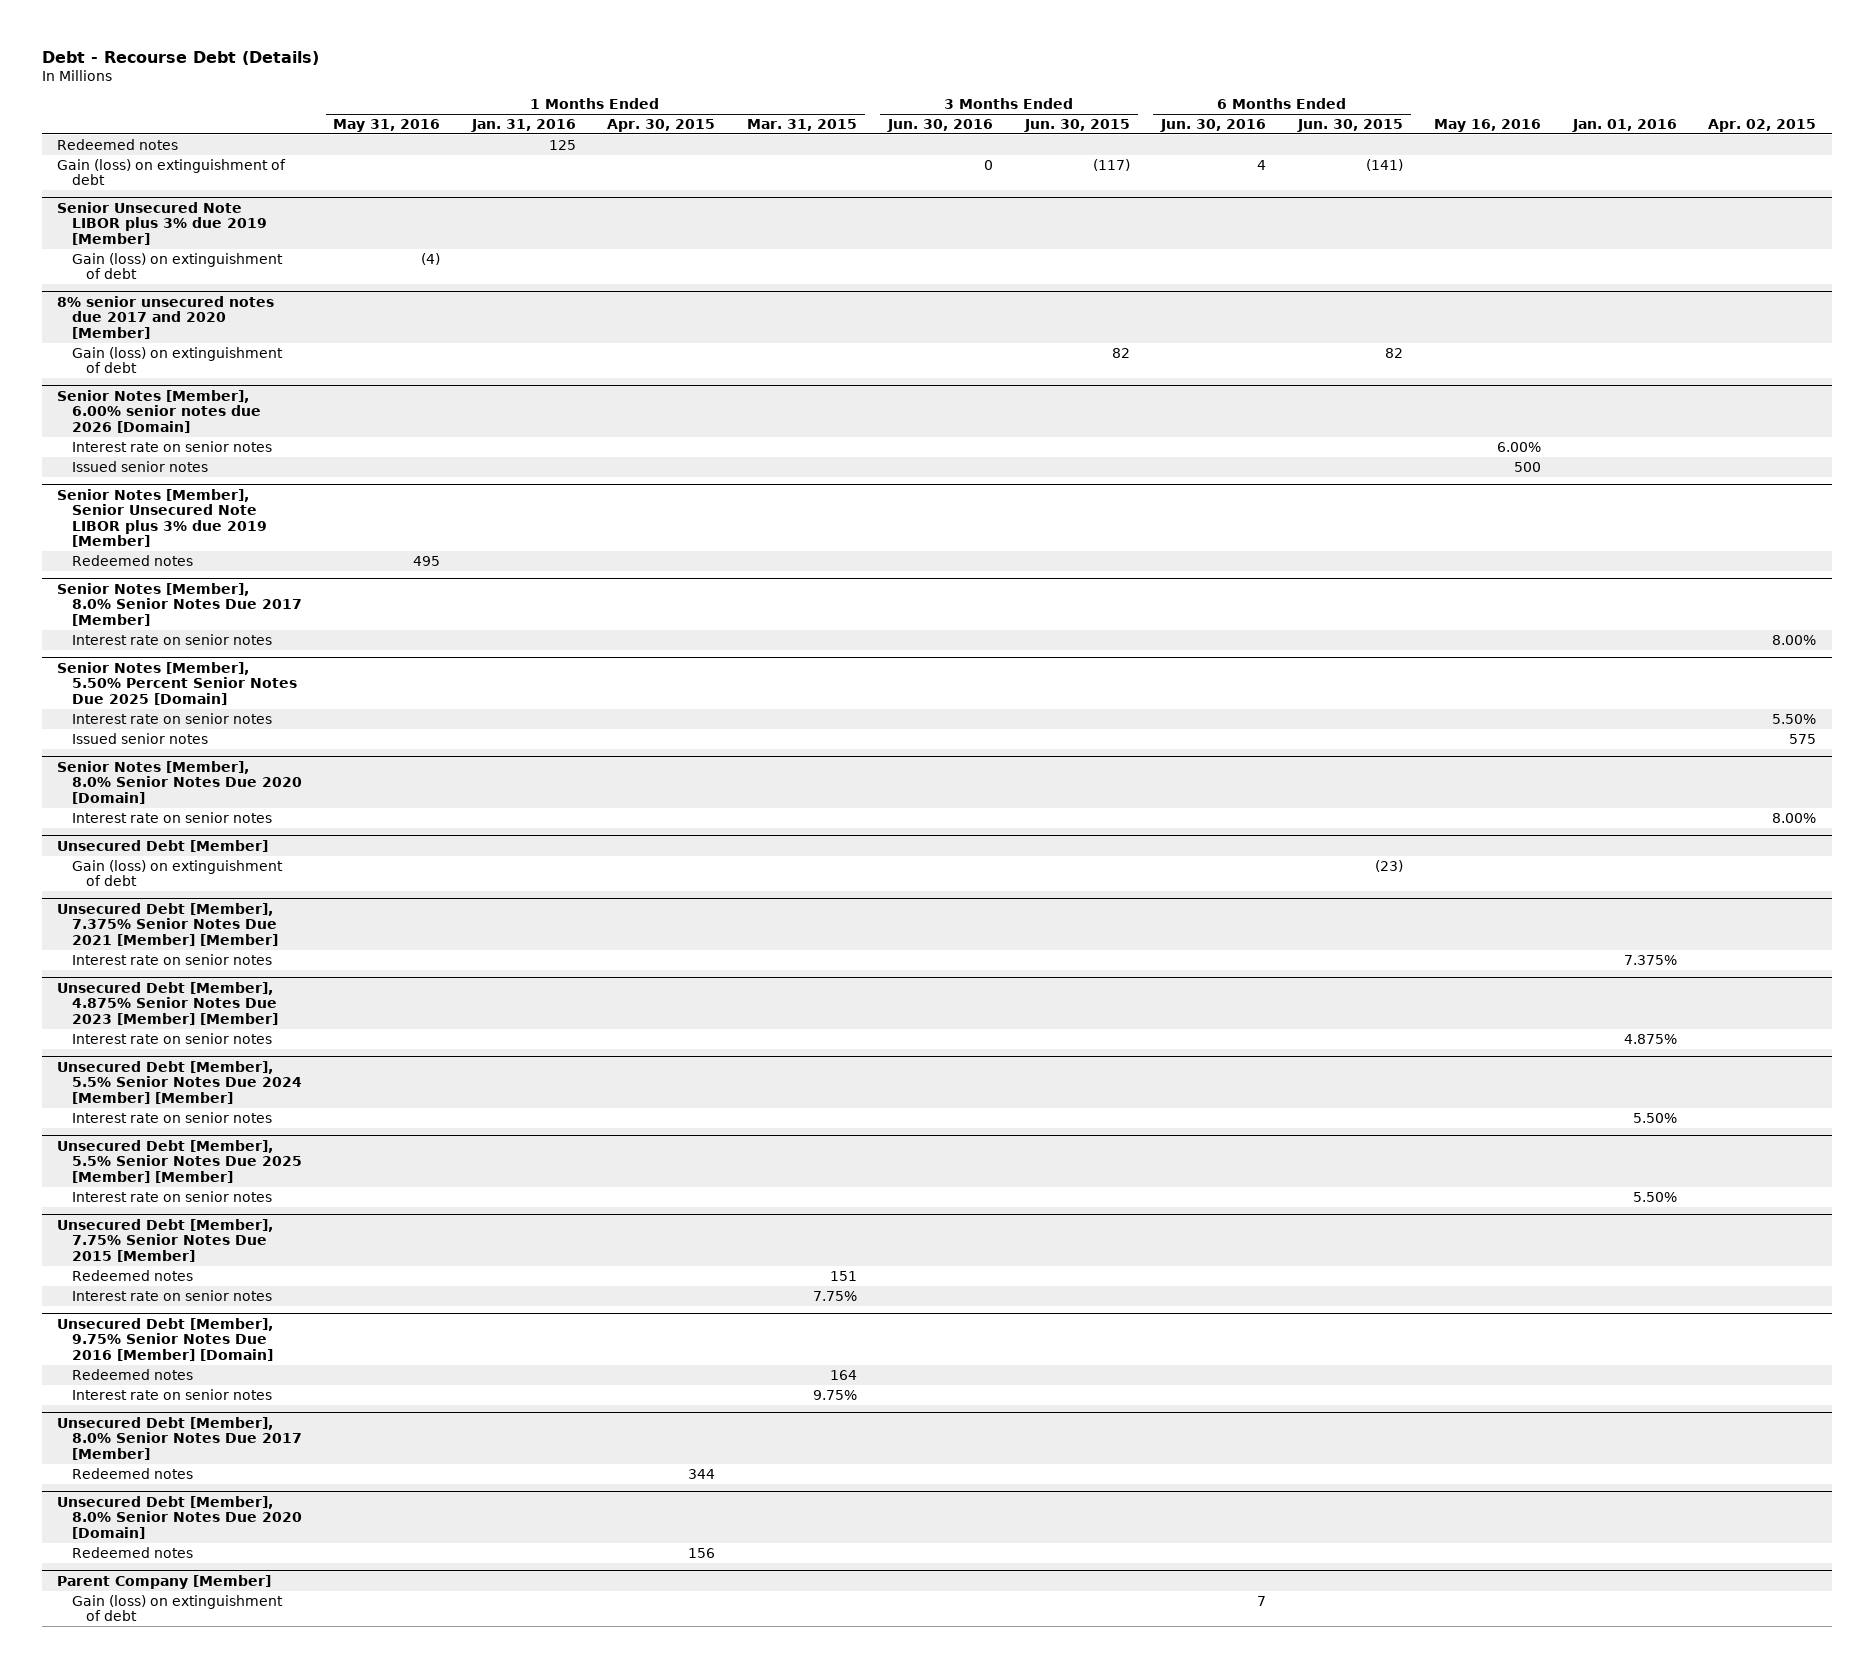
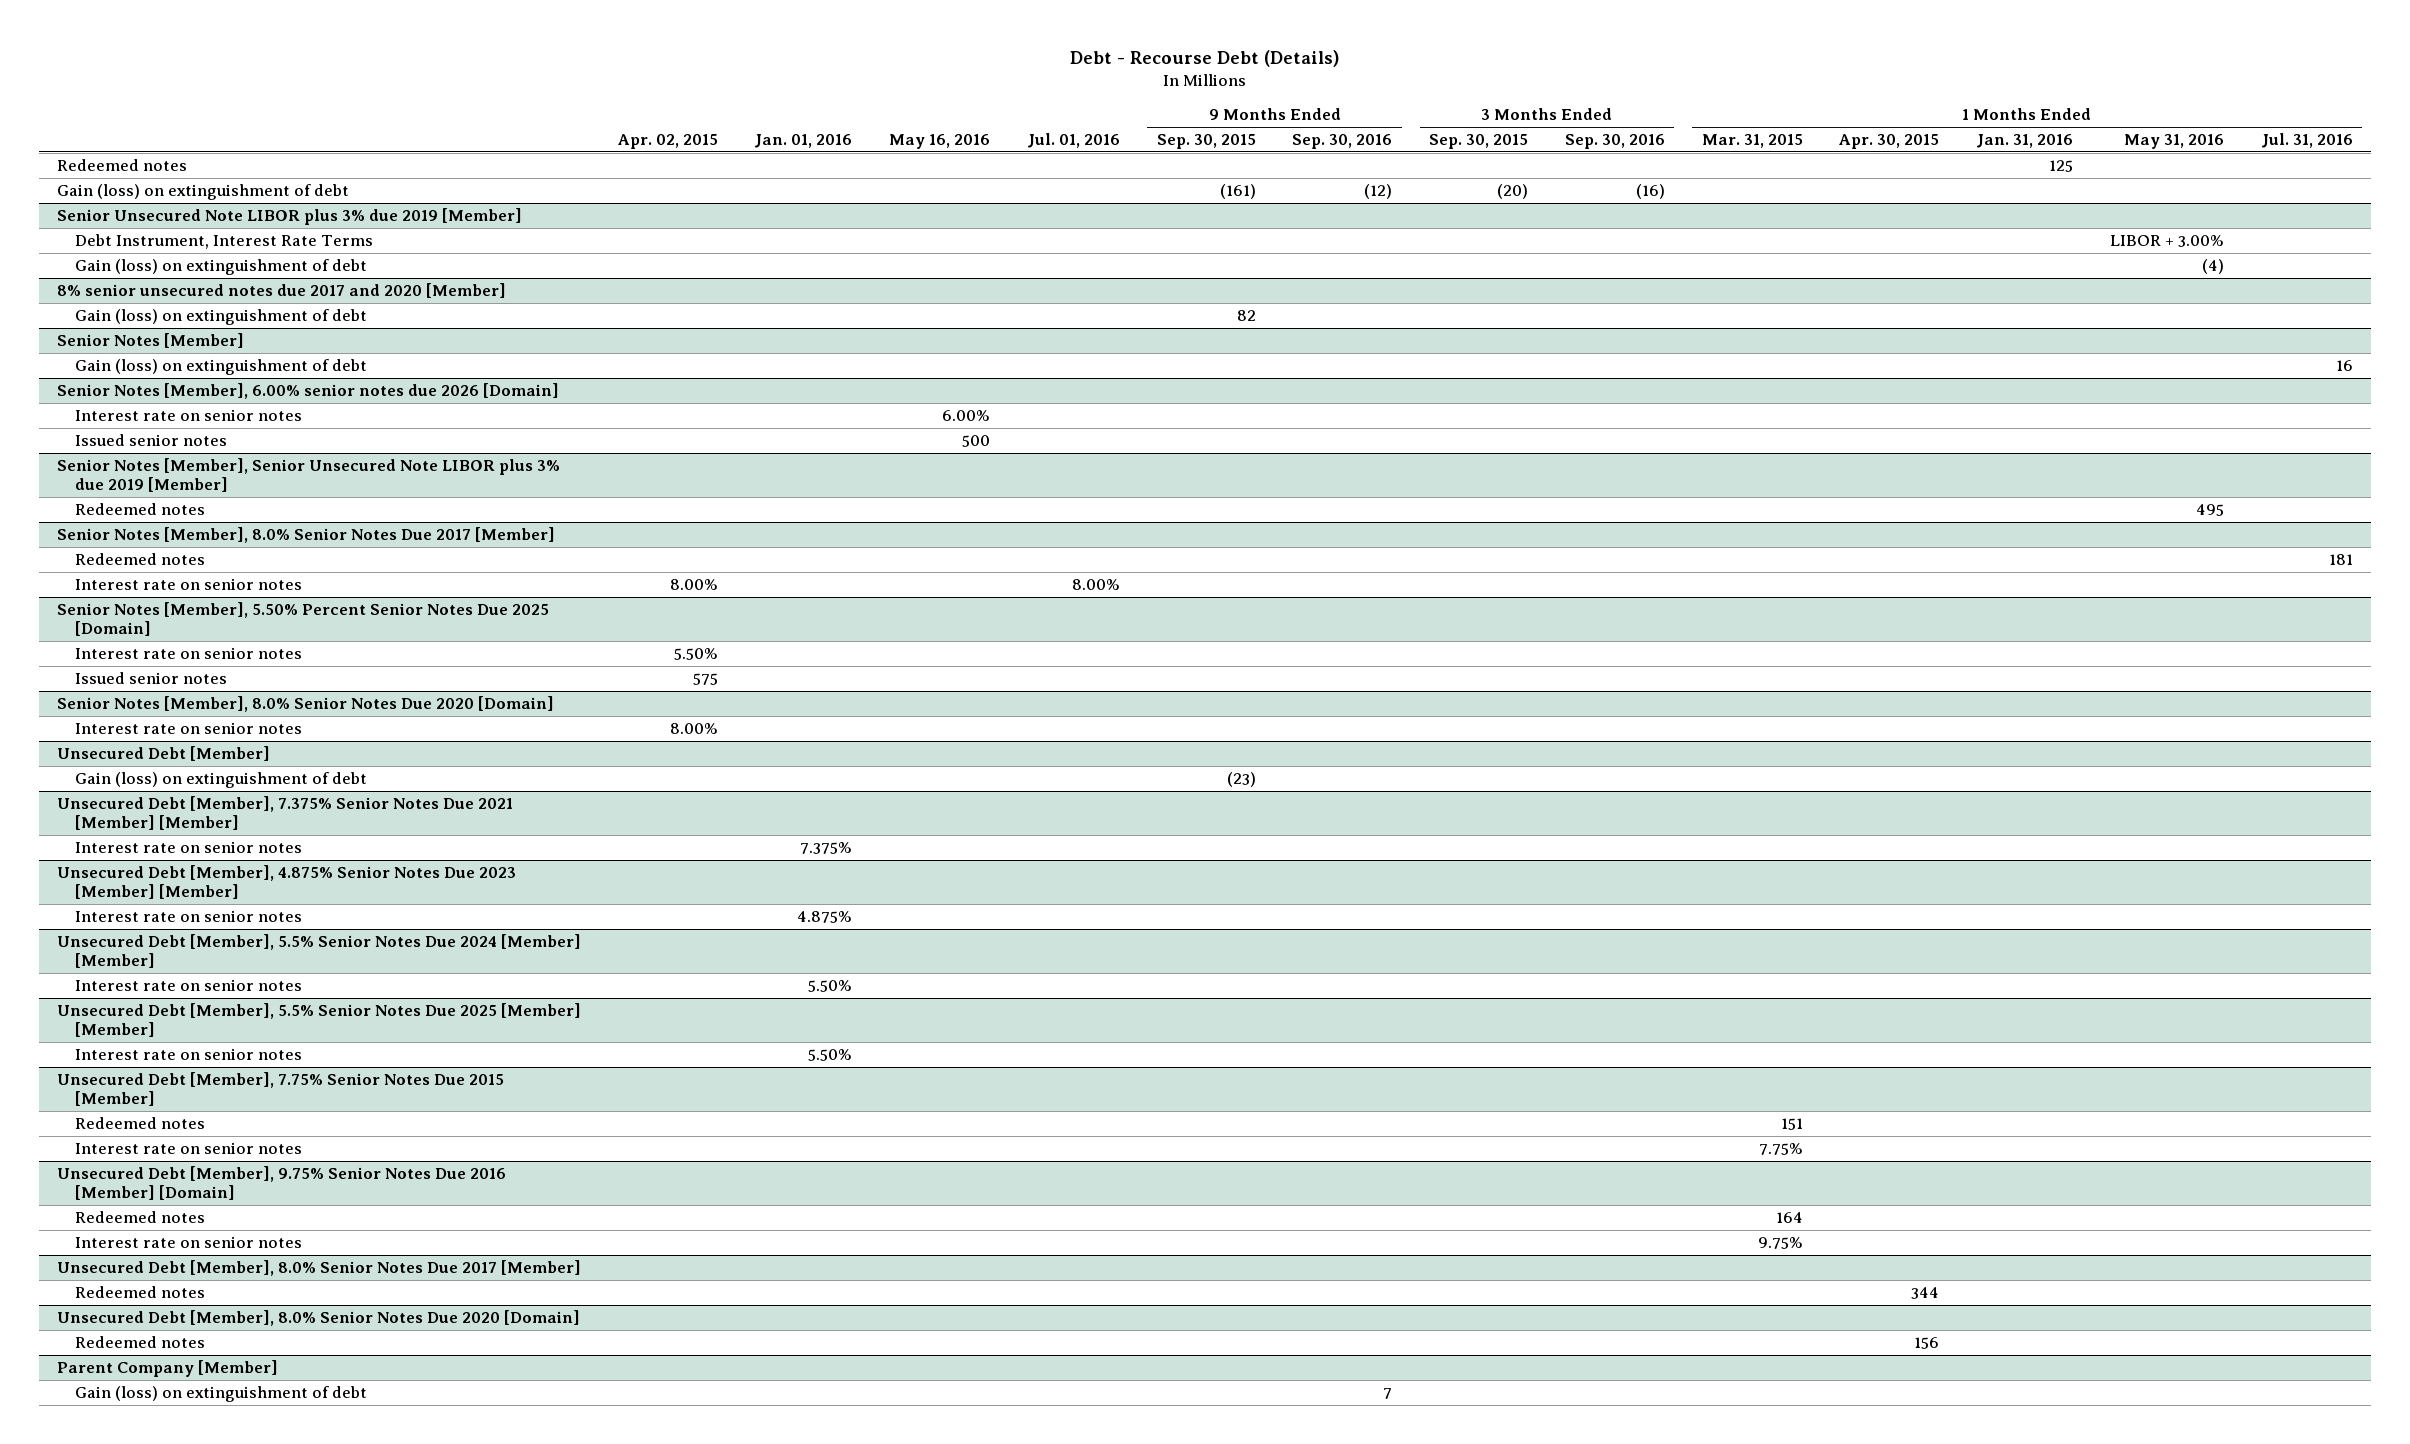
- | 1 Months Ended May 31, 2016 | 1 Months Ended Jan. 31, 2016 | 1 Months Ended Apr. 30, 2015 | 1 Months Ended Mar. 31, 2015 | 3 Months Ended Jun. 30, 2016 | 3 Months Ended Jun. 30, 2015 | 6 Months Ended Jun. 30, 2016 | 6 Months Ended Jun. 30, 2015 | May 16, 2016 | Jan. 01, 2016 | Apr. 02, 2015
+ | Apr. 02, 2015 | Jan. 01, 2016 | May 16, 2016 | Jul. 01, 2016 | 9 Months Ended Sep. 30, 2015 | 9 Months Ended Sep. 30, 2016 | 3 Months Ended Sep. 30, 2015 | 3 Months Ended Sep. 30, 2016 | 1 Months Ended Mar. 31, 2015 | 1 Months Ended Apr. 30, 2015 | 1 Months Ended Jan. 31, 2016 | 1 Months Ended May 31, 2016 | 1 Months Ended Jul. 31, 2016
@ Senior Unsecured Note LIBOR plus 3% due 2019 [Member]
+ Debt Instrument, Interest Rate Terms | | | | | | | | | | | | LIBOR + 3.00% |
+ Senior Notes [Member]
+ Gain (loss) on extinguishment of debt | | | | | | | | | | | | | 16
@ Senior Notes [Member], 8.0% Senior Notes Due 2017 [Member]
+ Redeemed notes | | | | | | | | | | | | | 181

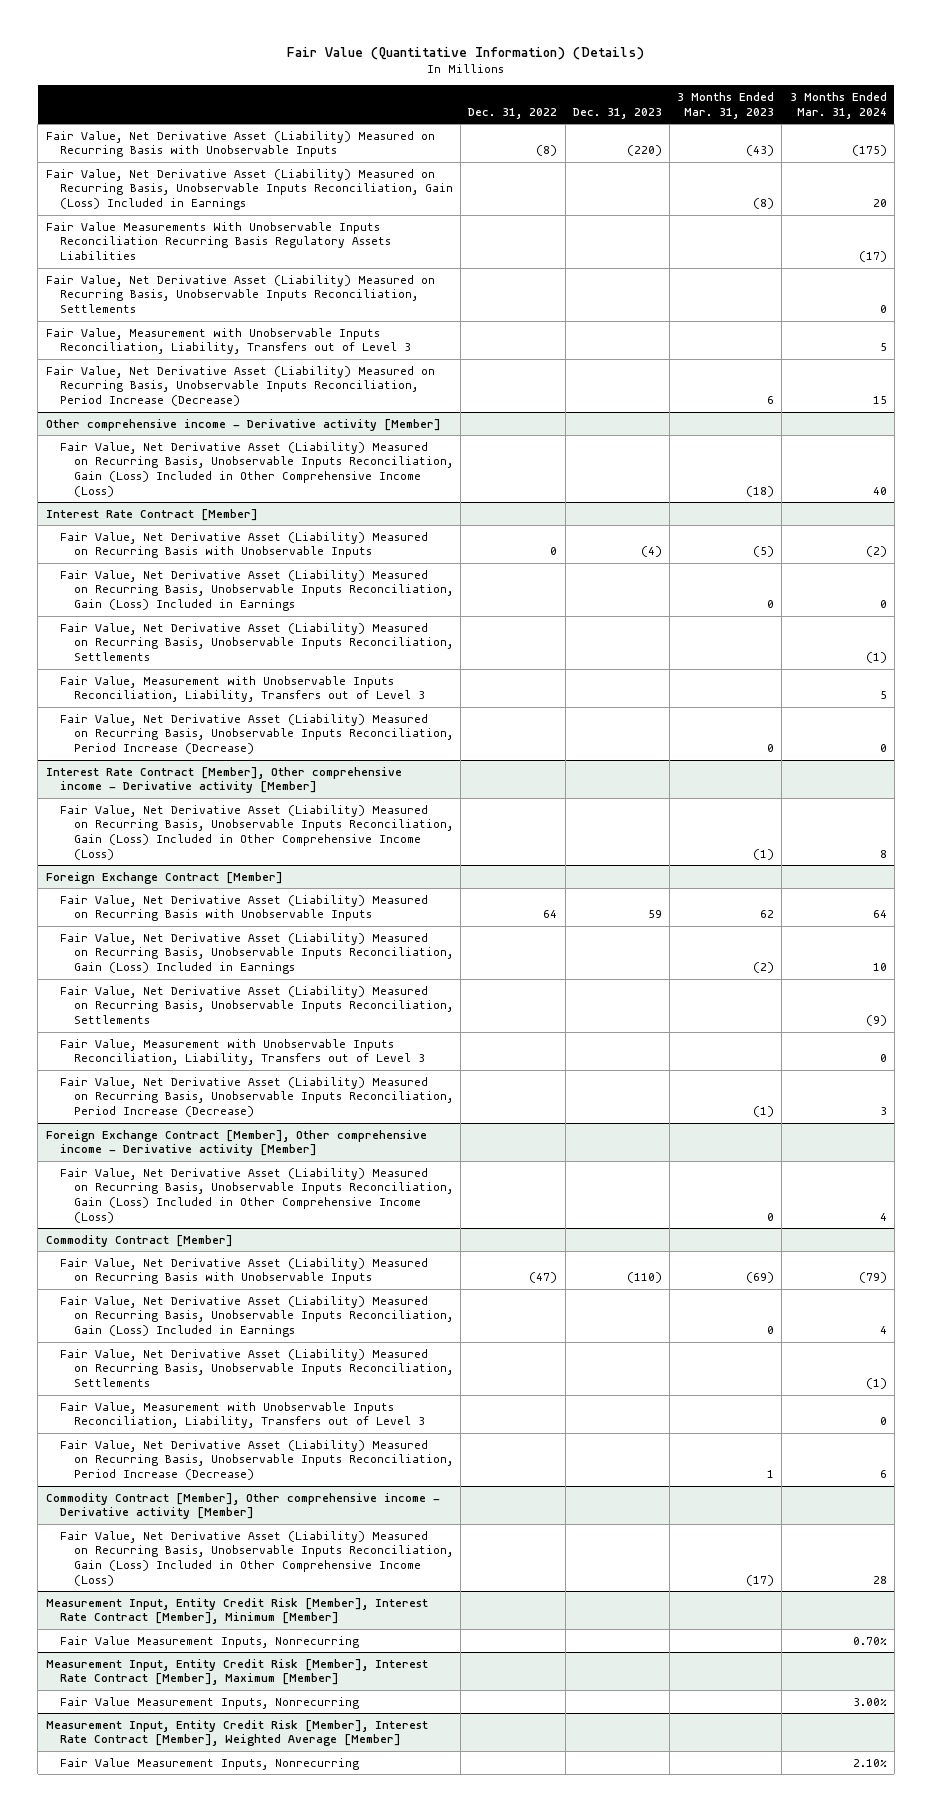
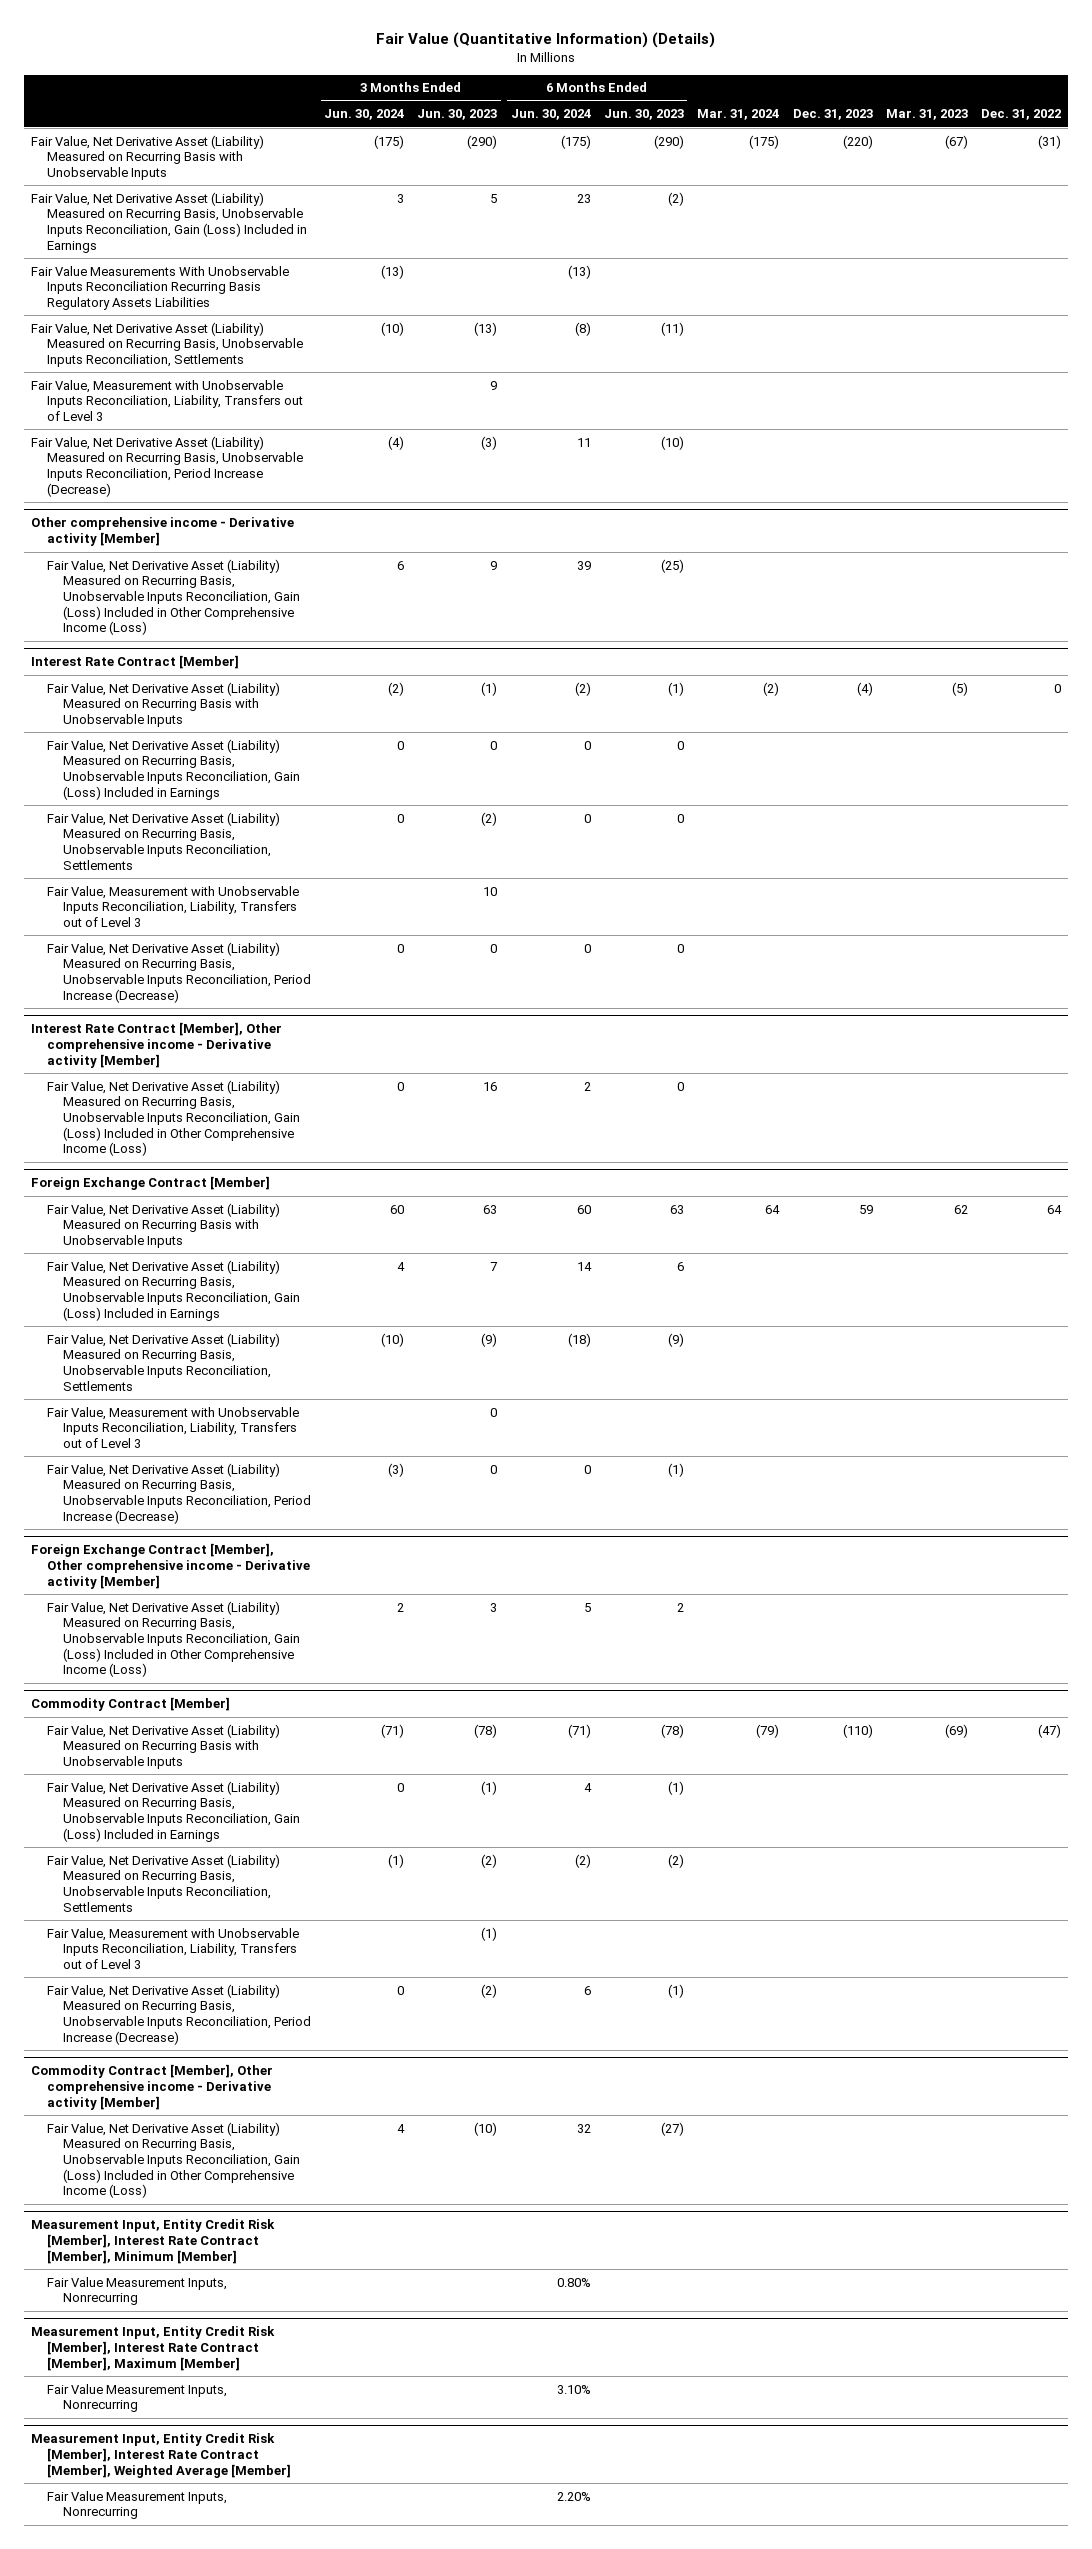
- | Dec. 31, 2022 | Dec. 31, 2023 | 3 Months Ended Mar. 31, 2023 | 3 Months Ended Mar. 31, 2024
+ | 3 Months Ended Jun. 30, 2024 | 3 Months Ended Jun. 30, 2023 | 6 Months Ended Jun. 30, 2024 | 6 Months Ended Jun. 30, 2023 | Mar. 31, 2024 | Dec. 31, 2023 | Mar. 31, 2023 | Dec. 31, 2022
- Fair Value, Net Derivative Asset (Liability) Measured on Recurring Basis with Unobservable Inputs | (8) | (220) | (43) | (175)
+ Fair Value, Net Derivative Asset (Liability) Measured on Recurring Basis with Unobservable Inputs | (175) | (290) | (175) | (290) | (175) | (220) | (67) | (31)

